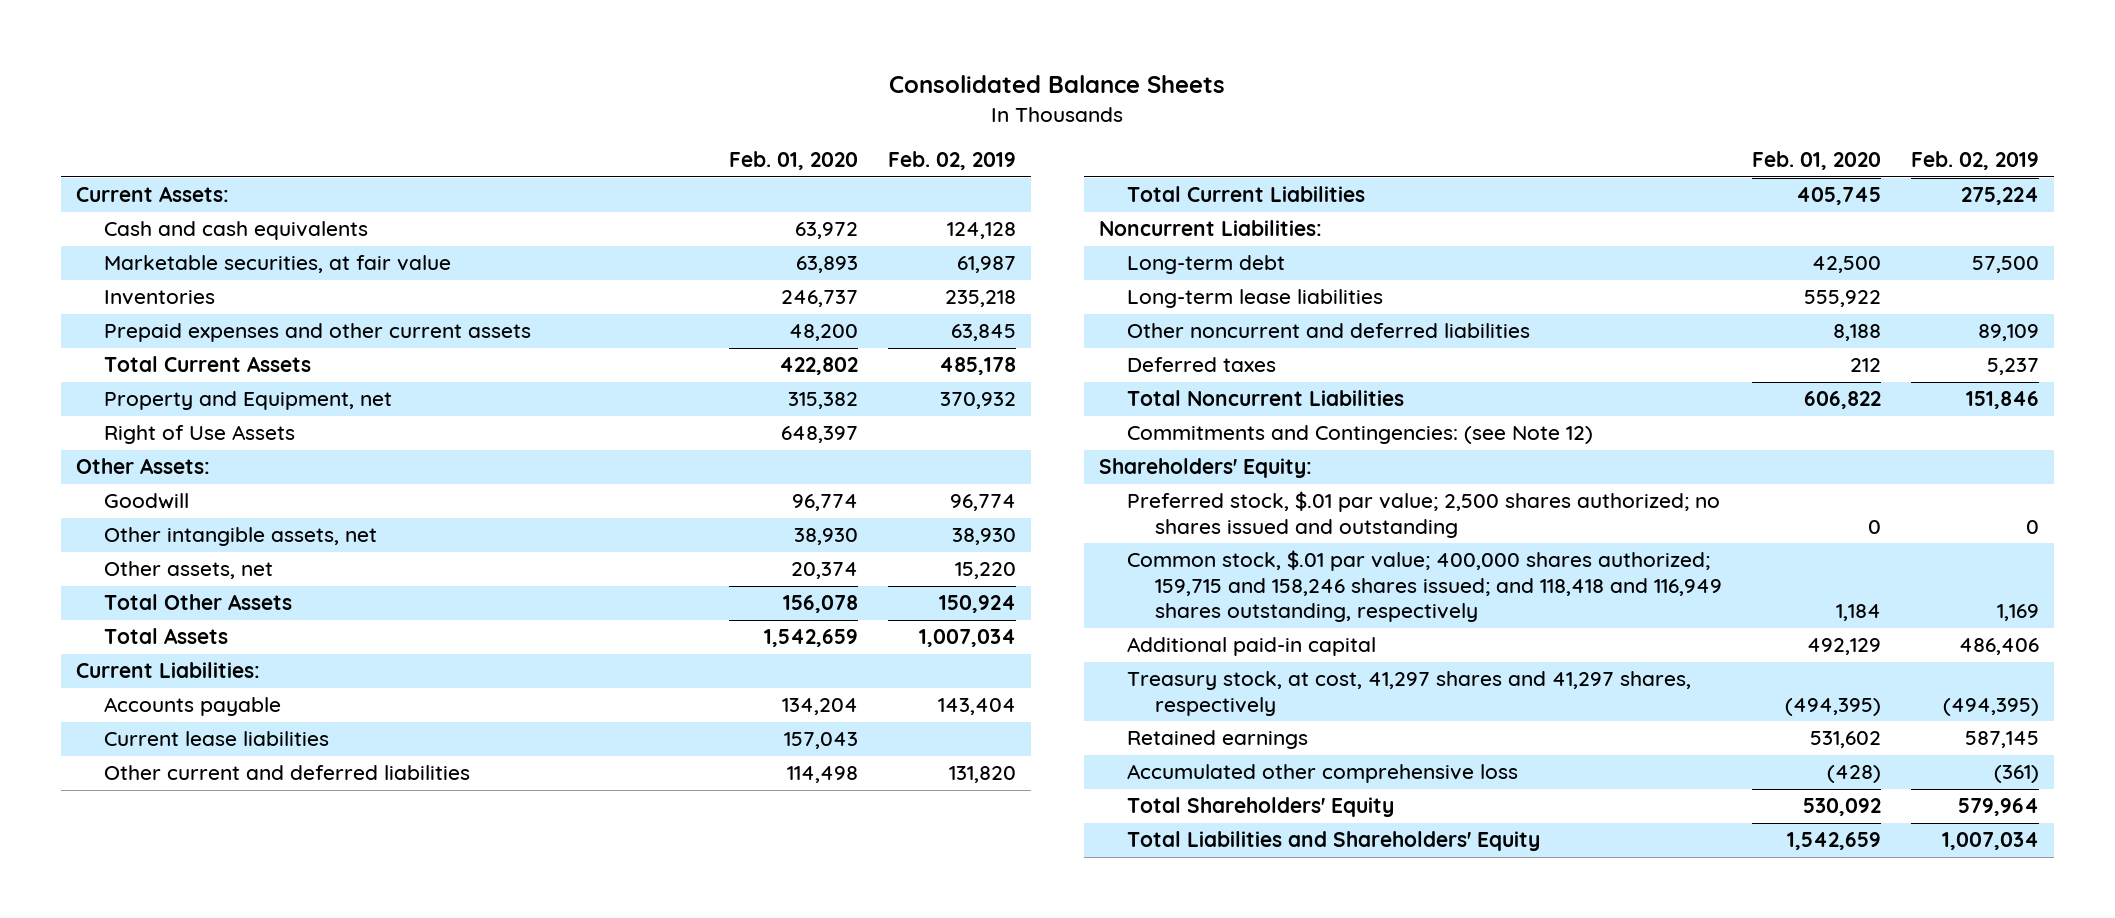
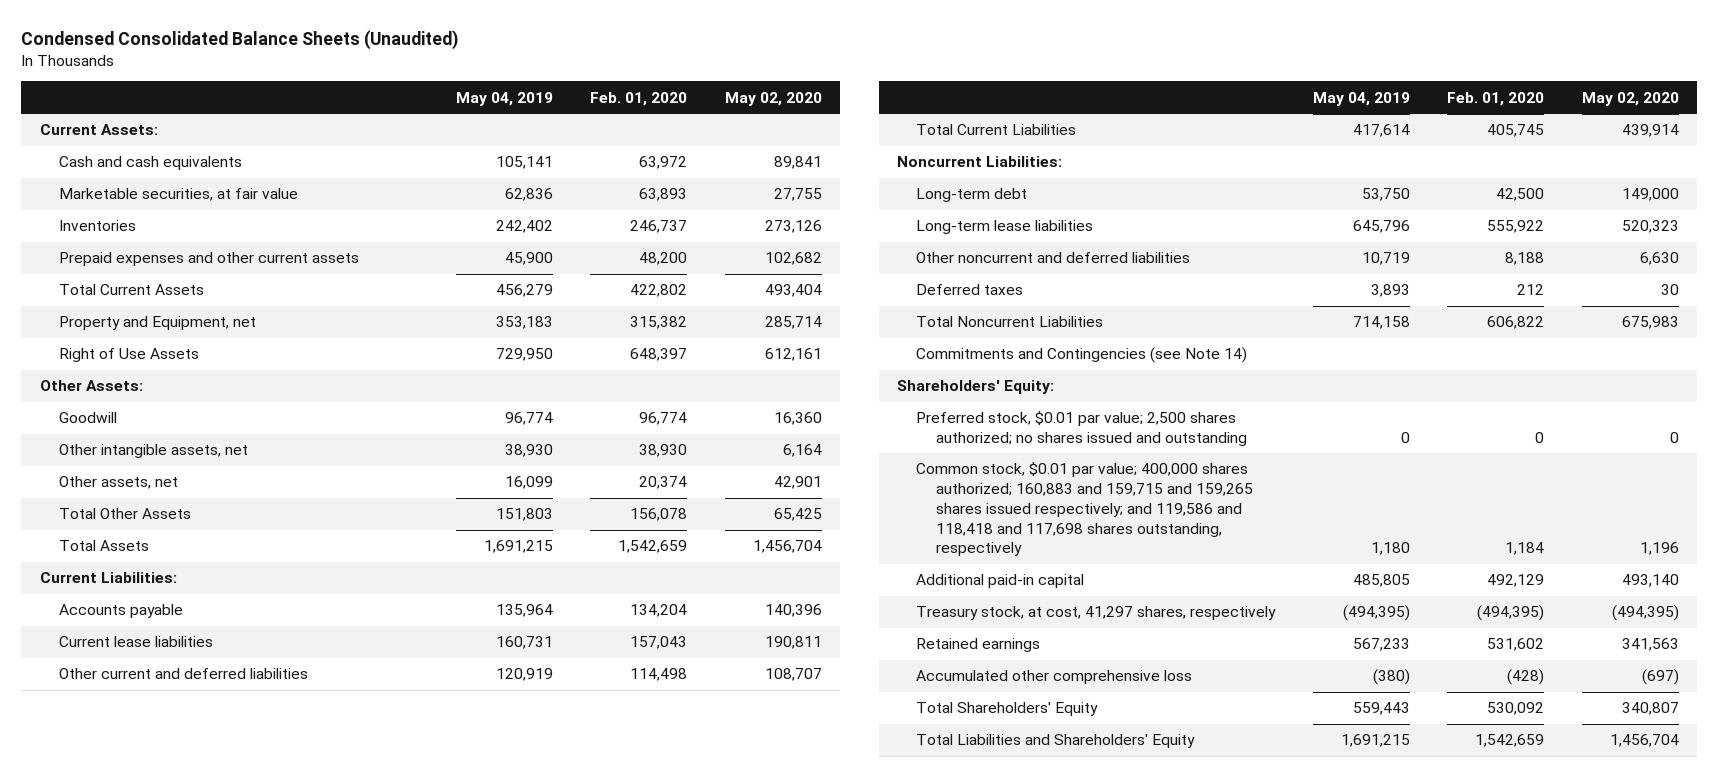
- Consolidated Balance Sheets
+ Condensed Consolidated Balance Sheets (Unaudited)
- | Feb. 01, 2020 | Feb. 02, 2019
+ | May 04, 2019 | Feb. 01, 2020 | May 02, 2020
- Commitments and Contingencies: (see Note 12)
+ Commitments and Contingencies (see Note 14)
- Preferred stock, $.01 par value; 2,500 shares authorized; no shares issued and outstanding | 0 | 0
- Common stock, $.01 par value; 400,000 shares authorized; 159,715 and 158,246 shares issued; and 118,418 and 116,949 shares outstanding, respectively | 1,184 | 1,169
+ Preferred stock, $0.01 par value; 2,500 shares authorized; no shares issued and outstanding | 0 | 0 | 0
+ Common stock, $0.01 par value; 400,000 shares authorized; 160,883 and 159,715 and 159,265 shares issued respectively; and 119,586 and 118,418 and 117,698 shares outstanding, respectively | 1,180 | 1,184 | 1,196
- Treasury stock, at cost, 41,297 shares and 41,297 shares, respectively | (494,395) | (494,395)
+ Treasury stock, at cost, 41,297 shares, respectively | (494,395) | (494,395) | (494,395)

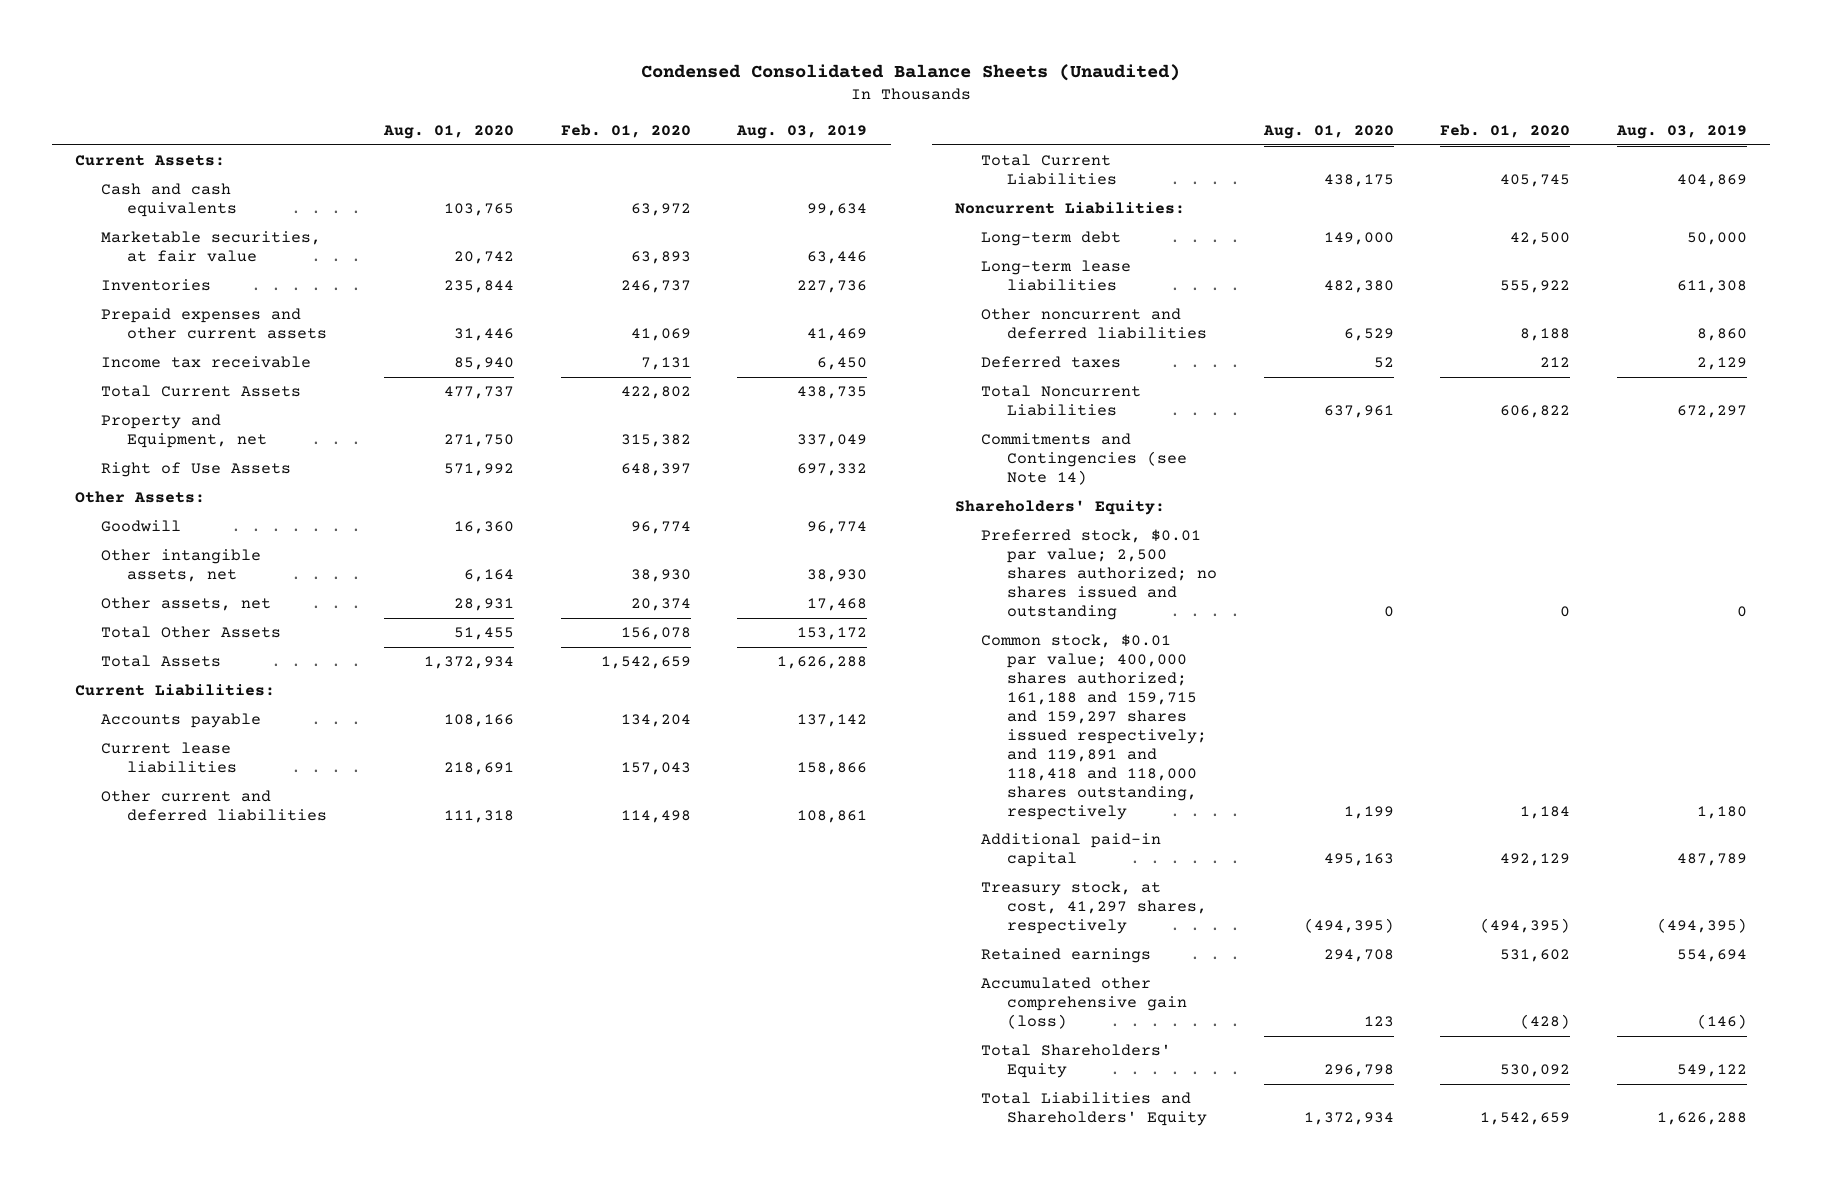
- | May 04, 2019 | Feb. 01, 2020 | May 02, 2020
+ | Aug. 01, 2020 | Feb. 01, 2020 | Aug. 03, 2019
- Prepaid expenses and other current assets | 45,900 | 48,200 | 102,682
+ Prepaid expenses and other current assets | 31,446 | 41,069 | 41,469
+ Income tax receivable | 85,940 | 7,131 | 6,450
- Common stock, $0.01 par value; 400,000 shares authorized; 160,883 and 159,715 and 159,265 shares issued respectively; and 119,586 and 118,418 and 117,698 shares outstanding, respectively | 1,180 | 1,184 | 1,196
+ Common stock, $0.01 par value; 400,000 shares authorized; 161,188 and 159,715 and 159,297 shares issued respectively; and 119,891 and 118,418 and 118,000 shares outstanding, respectively | 1,199 | 1,184 | 1,180
- Accumulated other comprehensive loss | (380) | (428) | (697)
+ Accumulated other comprehensive gain (loss) | 123 | (428) | (146)

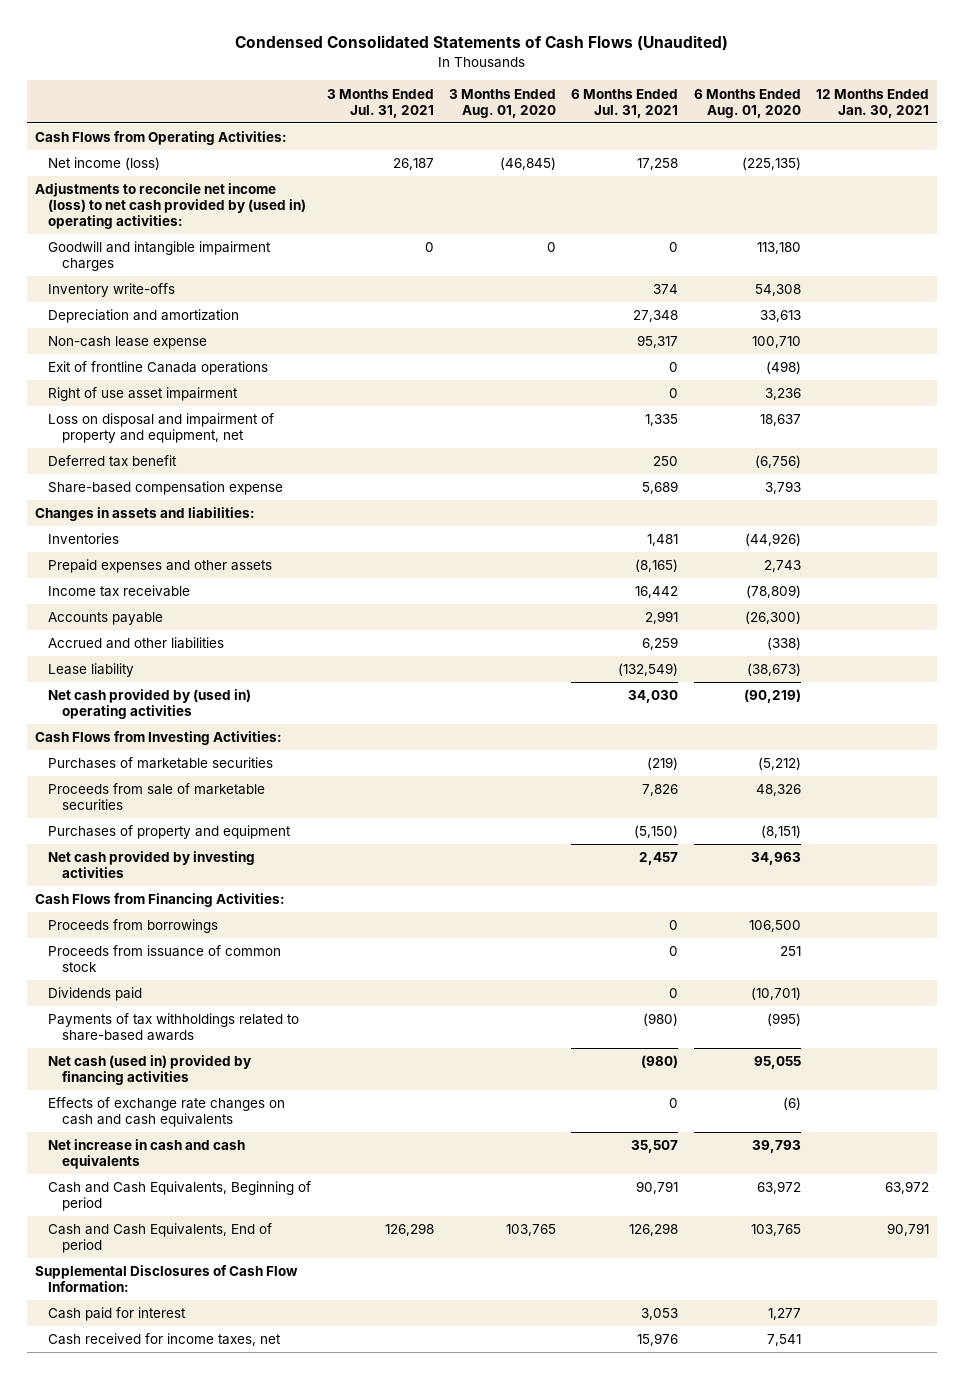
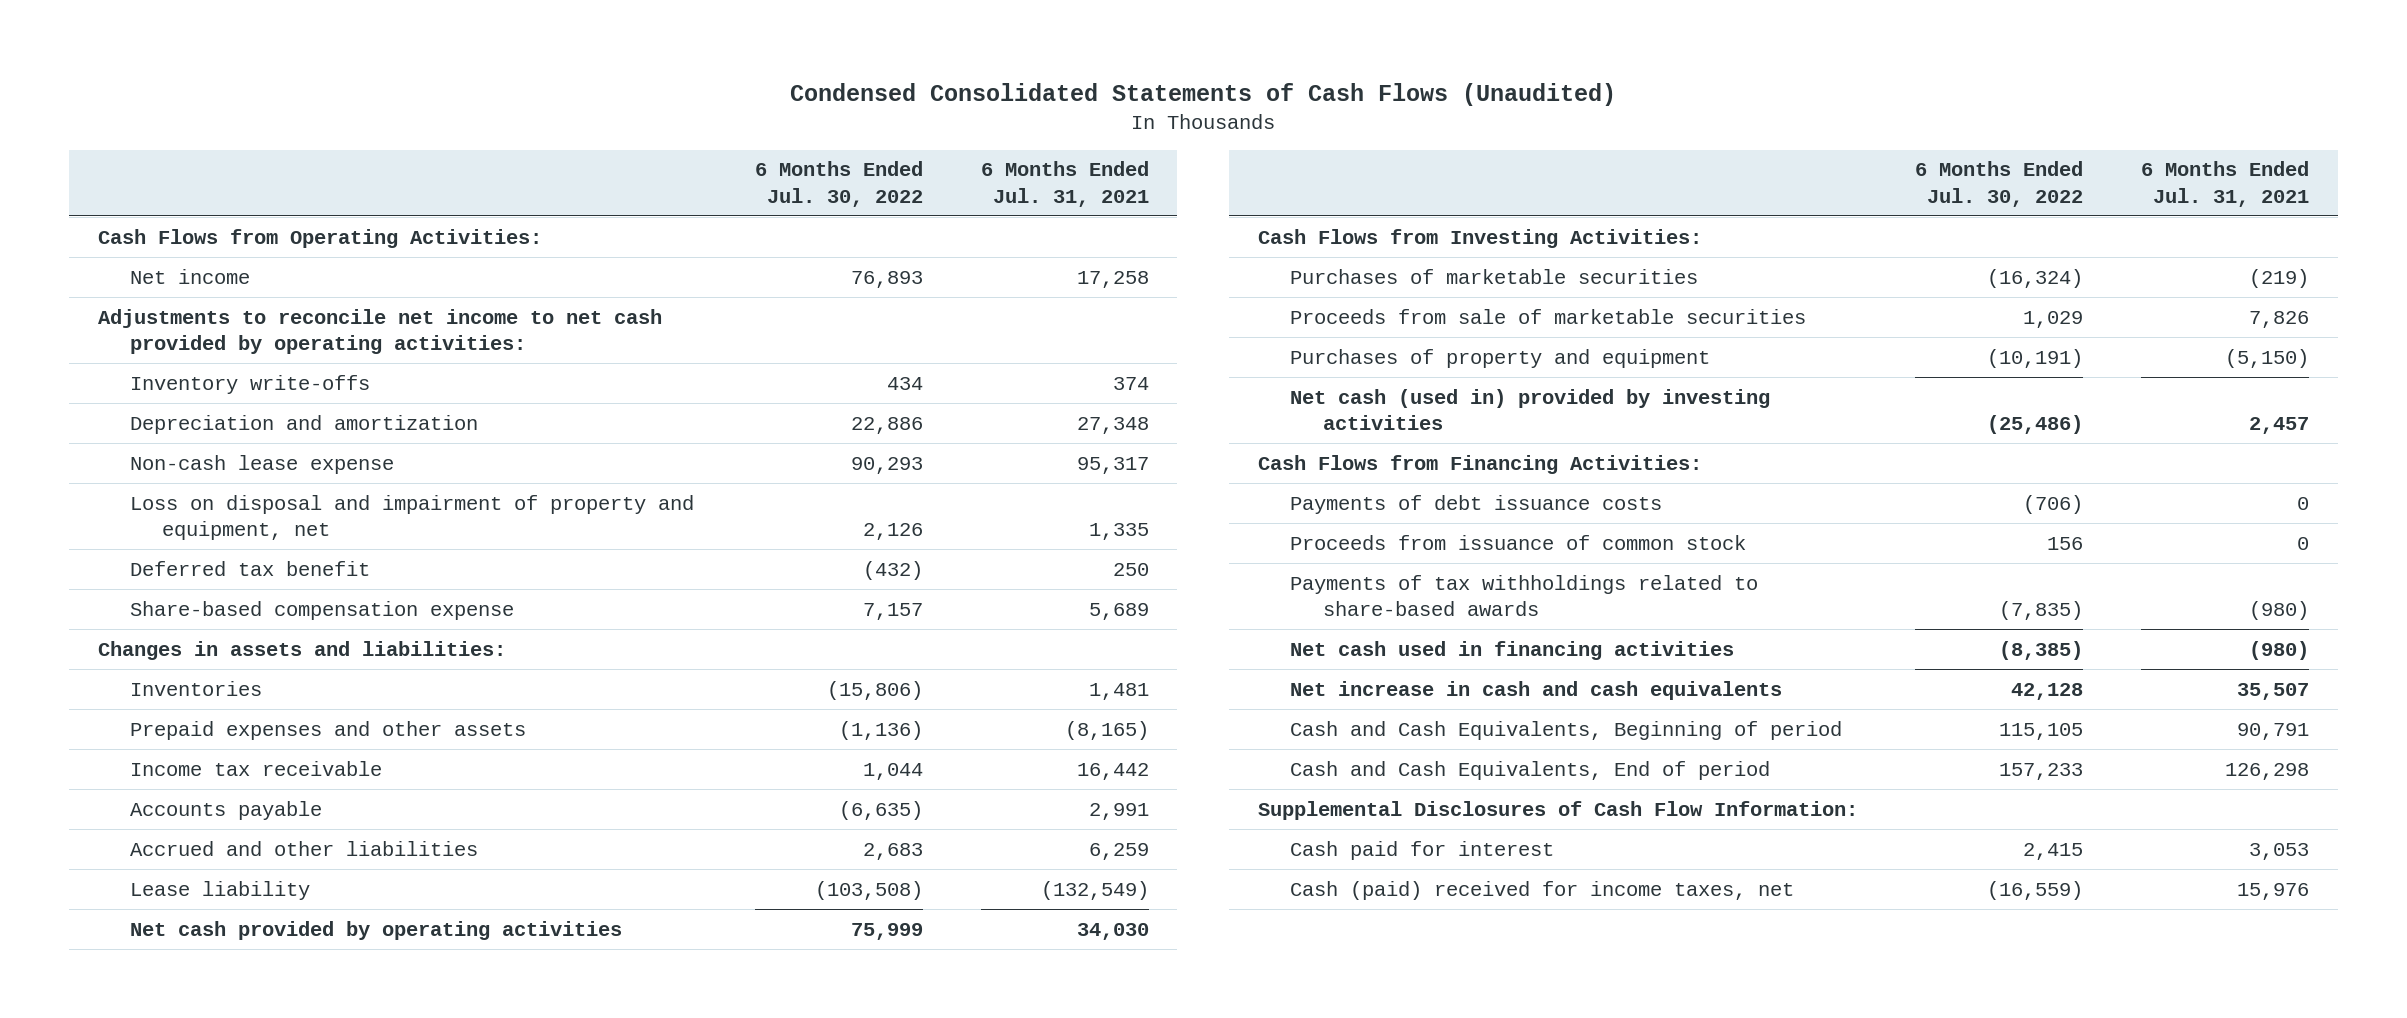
- | 3 Months Ended Jul. 31, 2021 | 3 Months Ended Aug. 01, 2020 | 6 Months Ended Jul. 31, 2021 | 6 Months Ended Aug. 01, 2020 | 12 Months Ended Jan. 30, 2021
+ | 6 Months Ended Jul. 30, 2022 | 6 Months Ended Jul. 31, 2021
- Net income (loss) | 26,187 | (46,845) | 17,258 | (225,135) |
- Adjustments to reconcile net income (loss) to net cash provided by (used in) operating activities:
- Goodwill and intangible impairment charges | 0 | 0 | 0 | 113,180 |
+ Net income | 76,893 | 17,258
+ Adjustments to reconcile net income to net cash provided by operating activities:
- Exit of frontline Canada operations | | | 0 | (498) |
- Right of use asset impairment | | | 0 | 3,236 |
- Net cash provided by (used in) operating activities | | | 34,030 | (90,219) |
+ Net cash provided by operating activities | 75,999 | 34,030
- Net cash provided by investing activities | | | 2,457 | 34,963 |
+ Net cash (used in) provided by investing activities | (25,486) | 2,457
- Proceeds from borrowings | | | 0 | 106,500 |
+ Payments of debt issuance costs | (706) | 0
- Dividends paid | | | 0 | (10,701) |
- Net cash (used in) provided by financing activities | | | (980) | 95,055 |
- Effects of exchange rate changes on cash and cash equivalents | | | 0 | (6) |
+ Net cash used in financing activities | (8,385) | (980)
- Cash received for income taxes, net | | | 15,976 | 7,541 |
+ Cash (paid) received for income taxes, net | (16,559) | 15,976

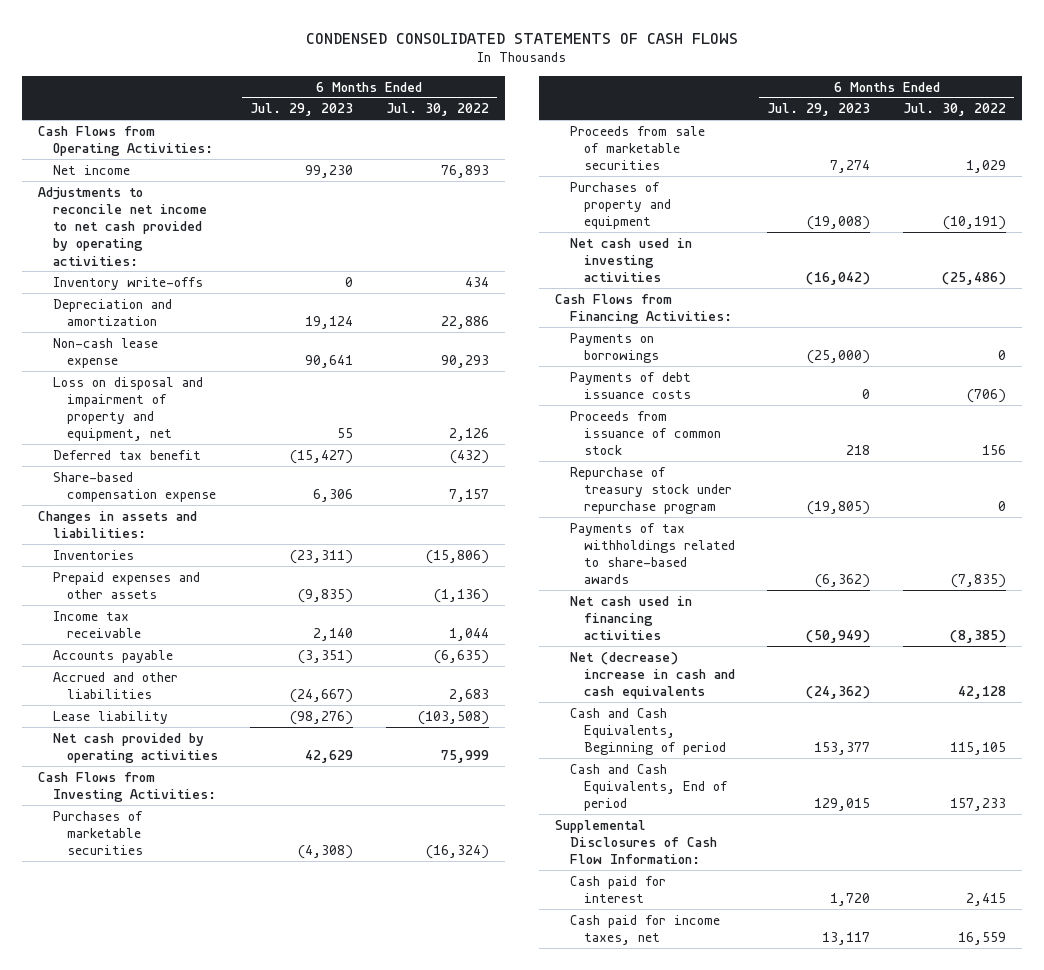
- Condensed Consolidated Statements of Cash Flows (Unaudited)
+ CONDENSED CONSOLIDATED STATEMENTS OF CASH FLOWS
- | 6 Months Ended Jul. 30, 2022 | 6 Months Ended Jul. 31, 2021
+ | 6 Months Ended Jul. 29, 2023 | 6 Months Ended Jul. 30, 2022
- Net cash (used in) provided by investing activities | (25,486) | 2,457
+ Net cash used in investing activities | (16,042) | (25,486)
+ Payments on borrowings | (25,000) | 0
+ Repurchase of treasury stock under repurchase program | (19,805) | 0
- Net increase in cash and cash equivalents | 42,128 | 35,507
+ Net (decrease) increase in cash and cash equivalents | (24,362) | 42,128
- Cash (paid) received for income taxes, net | (16,559) | 15,976
+ Cash paid for income taxes, net | 13,117 | 16,559

